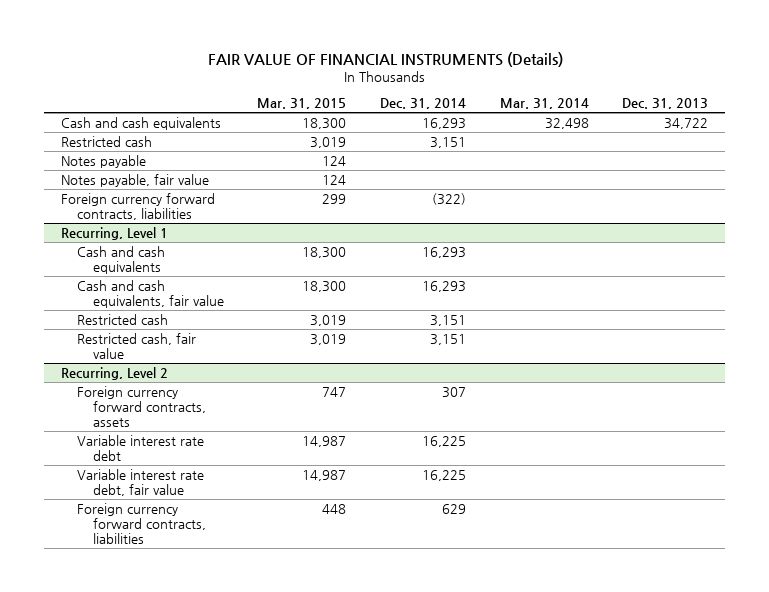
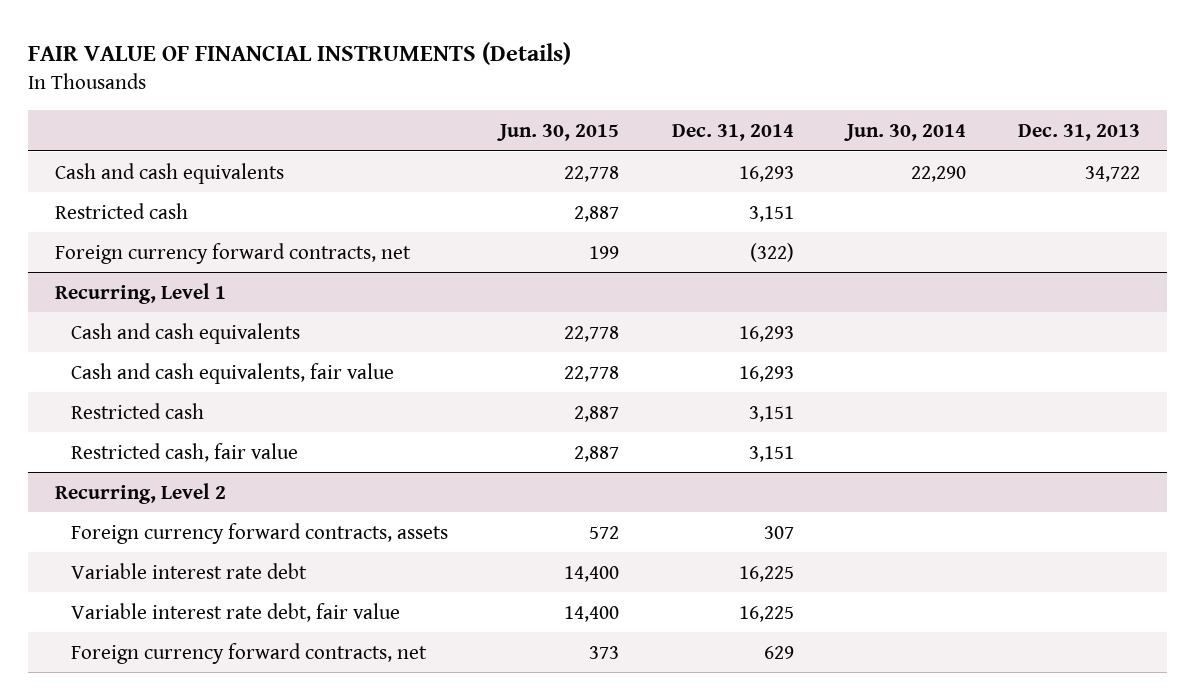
- | Mar. 31, 2015 | Dec. 31, 2014 | Mar. 31, 2014 | Dec. 31, 2013
+ | Jun. 30, 2015 | Dec. 31, 2014 | Jun. 30, 2014 | Dec. 31, 2013
- Notes payable | 124 | | |
- Notes payable, fair value | 124 | | |
- Foreign currency forward contracts, liabilities | 299 | (322) | |
+ Foreign currency forward contracts, net | 199 | (322) | |
@ Recurring, Level 2
- Foreign currency forward contracts, liabilities | 448 | 629 | |
+ Foreign currency forward contracts, net | 373 | 629 | |

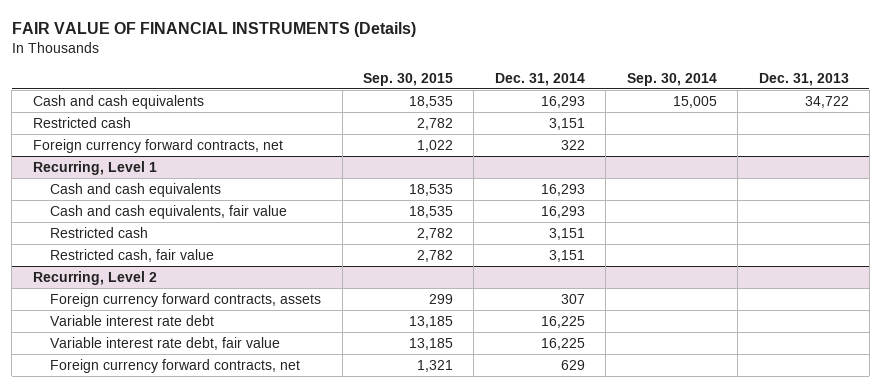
- | Jun. 30, 2015 | Dec. 31, 2014 | Jun. 30, 2014 | Dec. 31, 2013
+ | Sep. 30, 2015 | Dec. 31, 2014 | Sep. 30, 2014 | Dec. 31, 2013
- Foreign currency forward contracts, net | 199 | (322) | |
+ Foreign currency forward contracts, net | 1,022 | 322 | |

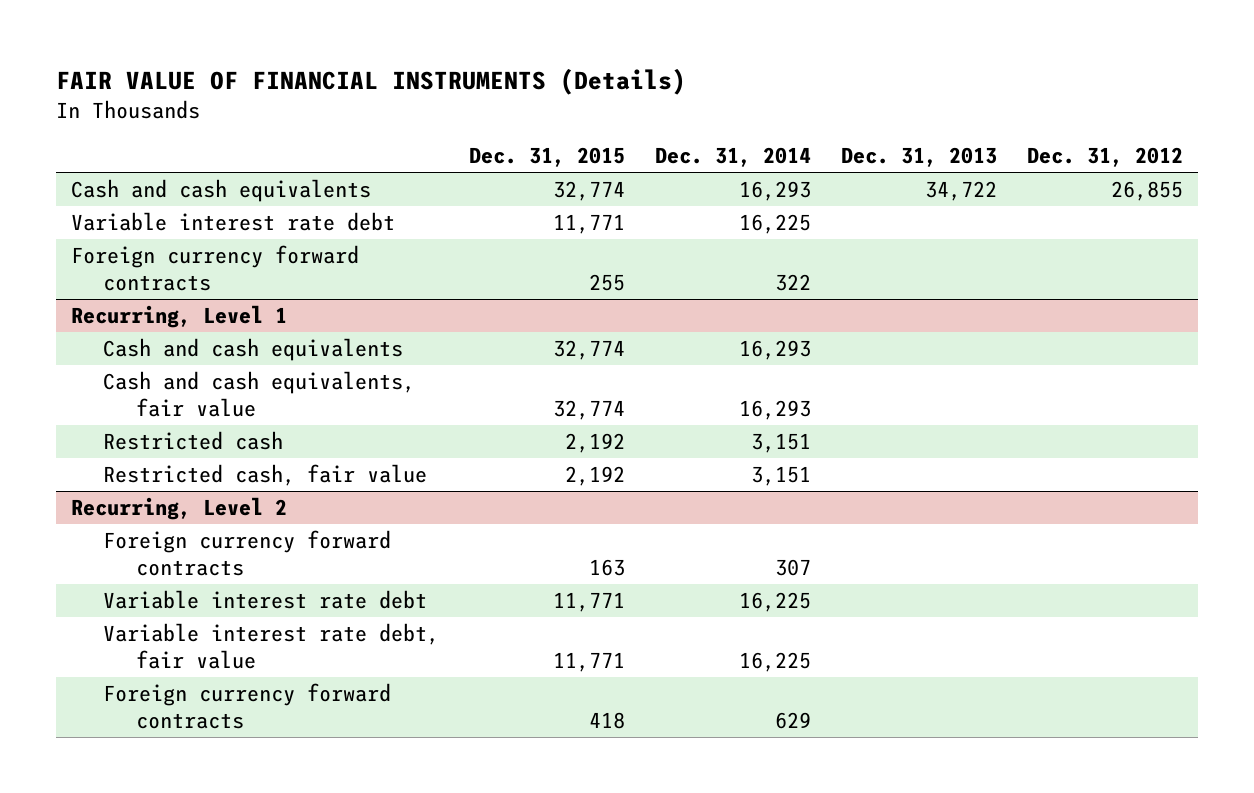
- | Sep. 30, 2015 | Dec. 31, 2014 | Sep. 30, 2014 | Dec. 31, 2013
+ | Dec. 31, 2015 | Dec. 31, 2014 | Dec. 31, 2013 | Dec. 31, 2012
- Restricted cash | 2,782 | 3,151 | |
- Foreign currency forward contracts, net | 1,022 | 322 | |
+ Variable interest rate debt | 11,771 | 16,225 | |
+ Foreign currency forward contracts | 255 | 322 | |
@ Recurring, Level 2
- Foreign currency forward contracts, assets | 299 | 307 | |
+ Foreign currency forward contracts | 163 | 307 | |
- Foreign currency forward contracts, net | 1,321 | 629 | |
+ Foreign currency forward contracts | 418 | 629 | |

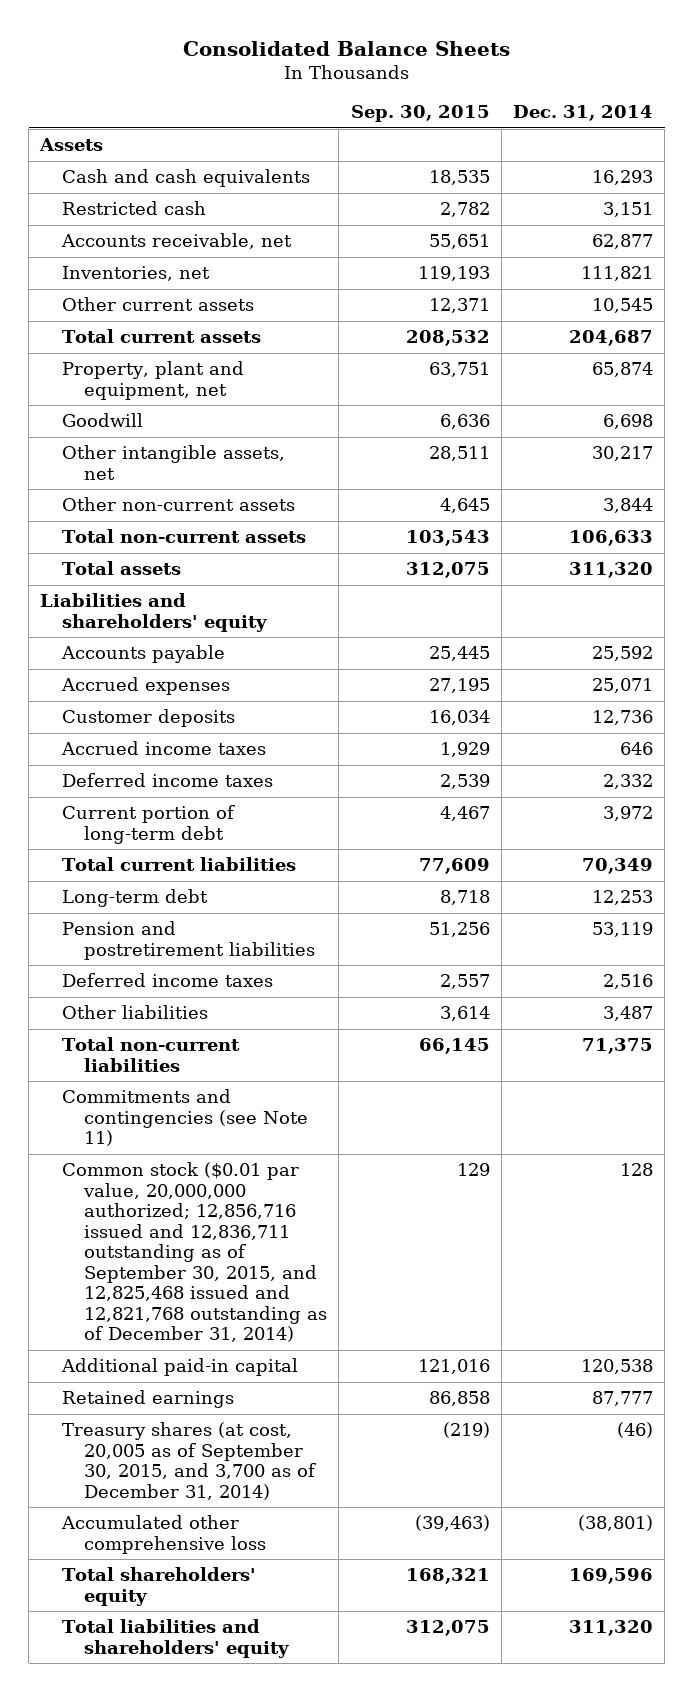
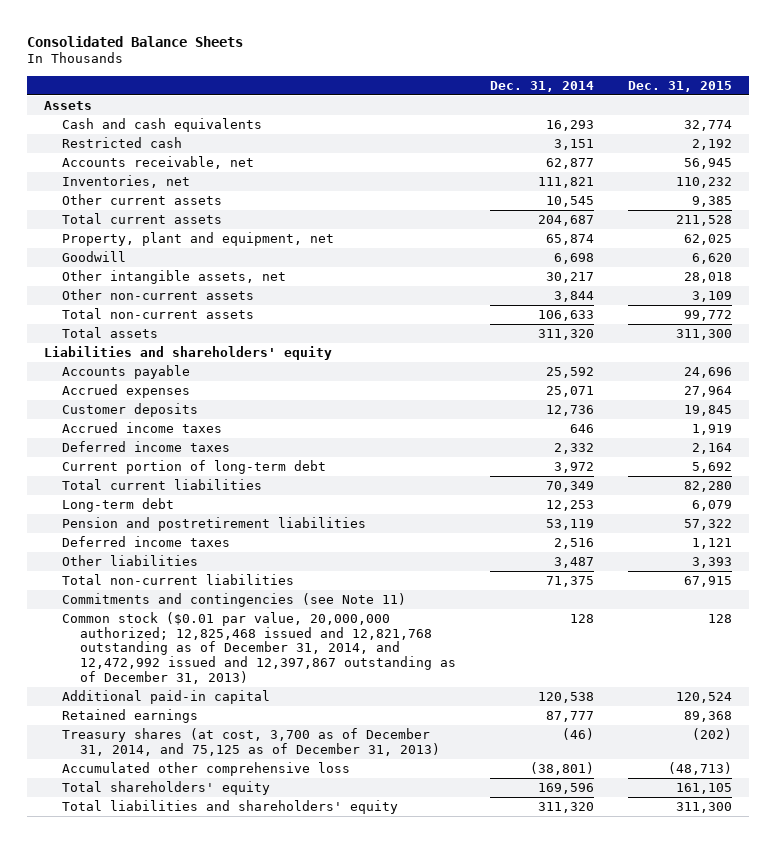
- | Sep. 30, 2015 | Dec. 31, 2014
+ | Dec. 31, 2014 | Dec. 31, 2015
- Common stock ($0.01 par value, 20,000,000 authorized; 12,856,716 issued and 12,836,711 outstanding as of September 30, 2015, and 12,825,468 issued and 12,821,768 outstanding as of December 31, 2014) | 129 | 128
+ Common stock ($0.01 par value, 20,000,000 authorized; 12,825,468 issued and 12,821,768 outstanding as of December 31, 2014, and 12,472,992 issued and 12,397,867 outstanding as of December 31, 2013) | 128 | 128
- Treasury shares (at cost, 20,005 as of September 30, 2015, and 3,700 as of December 31, 2014) | (219) | (46)
+ Treasury shares (at cost, 3,700 as of December 31, 2014, and 75,125 as of December 31, 2013) | (46) | (202)

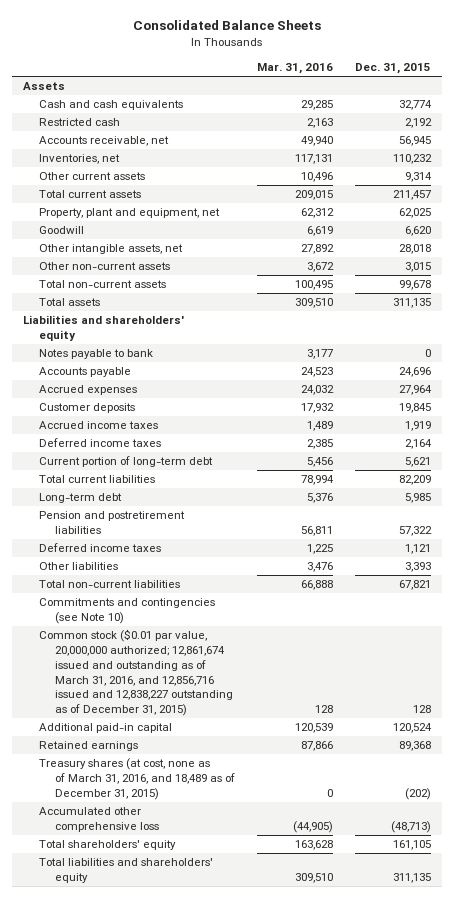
- | Dec. 31, 2014 | Dec. 31, 2015
+ | Mar. 31, 2016 | Dec. 31, 2015
- Other current assets | 10,545 | 9,385
- Total current assets | 204,687 | 211,528
+ Other current assets | 10,496 | 9,314
+ Total current assets | 209,015 | 211,457
- Other non-current assets | 3,844 | 3,109
- Total non-current assets | 106,633 | 99,772
- Total assets | 311,320 | 311,300
+ Other non-current assets | 3,672 | 3,015
+ Total non-current assets | 100,495 | 99,678
+ Total assets | 309,510 | 311,135
+ Notes payable to bank | 3,177 | 0
- Current portion of long-term debt | 3,972 | 5,692
- Total current liabilities | 70,349 | 82,280
- Long-term debt | 12,253 | 6,079
+ Current portion of long-term debt | 5,456 | 5,621
+ Total current liabilities | 78,994 | 82,209
+ Long-term debt | 5,376 | 5,985
- Total non-current liabilities | 71,375 | 67,915
- Commitments and contingencies (see Note 11)
- Common stock ($0.01 par value, 20,000,000 authorized; 12,825,468 issued and 12,821,768 outstanding as of December 31, 2014, and 12,472,992 issued and 12,397,867 outstanding as of December 31, 2013) | 128 | 128
+ Total non-current liabilities | 66,888 | 67,821
+ Commitments and contingencies (see Note 10)
+ Common stock ($0.01 par value, 20,000,000 authorized; 12,861,674 issued and outstanding as of March 31, 2016, and 12,856,716 issued and 12,838,227 outstanding as of December 31, 2015) | 128 | 128
- Treasury shares (at cost, 3,700 as of December 31, 2014, and 75,125 as of December 31, 2013) | (46) | (202)
+ Treasury shares (at cost, none as of March 31, 2016, and 18,489 as of December 31, 2015) | 0 | (202)
- Total liabilities and shareholders' equity | 311,320 | 311,300
+ Total liabilities and shareholders' equity | 309,510 | 311,135

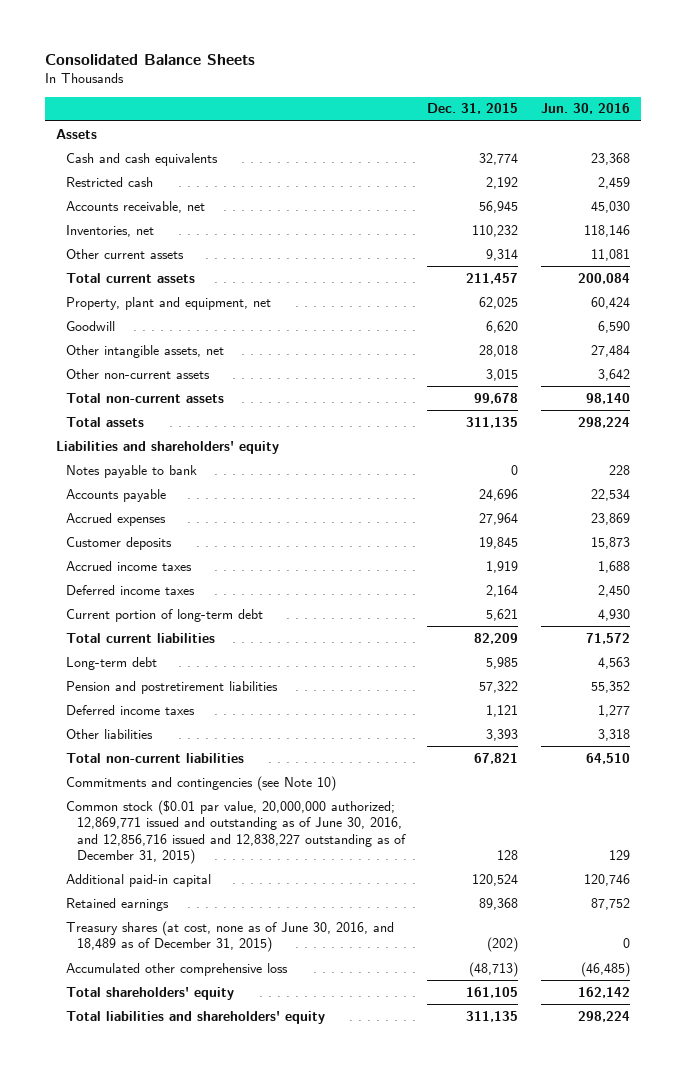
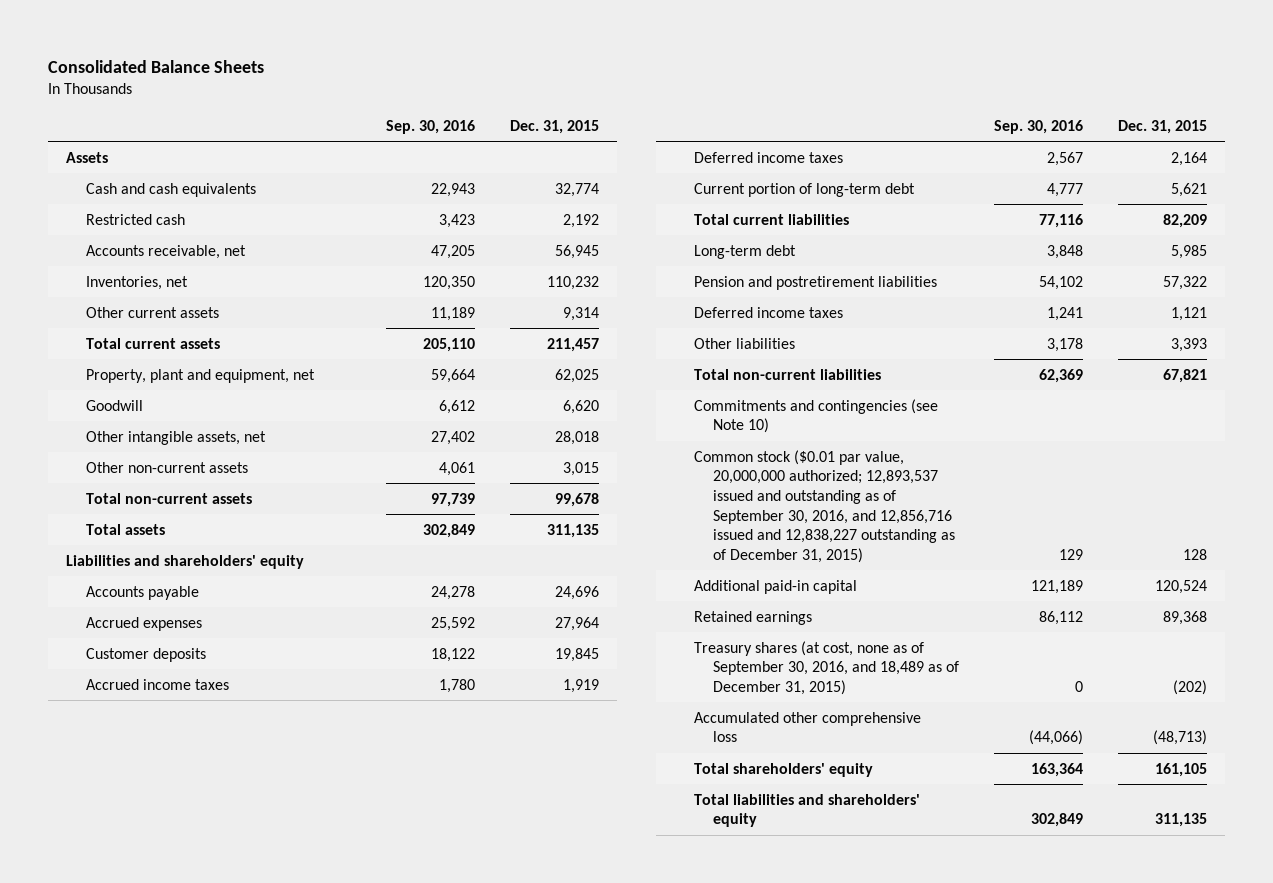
- | Dec. 31, 2015 | Jun. 30, 2016
+ | Sep. 30, 2016 | Dec. 31, 2015
- Notes payable to bank | 0 | 228
- Common stock ($0.01 par value, 20,000,000 authorized; 12,869,771 issued and outstanding as of June 30, 2016, and 12,856,716 issued and 12,838,227 outstanding as of December 31, 2015) | 128 | 129
+ Common stock ($0.01 par value, 20,000,000 authorized; 12,893,537 issued and outstanding as of September 30, 2016, and 12,856,716 issued and 12,838,227 outstanding as of December 31, 2015) | 129 | 128
- Treasury shares (at cost, none as of June 30, 2016, and 18,489 as of December 31, 2015) | (202) | 0
+ Treasury shares (at cost, none as of September 30, 2016, and 18,489 as of December 31, 2015) | 0 | (202)

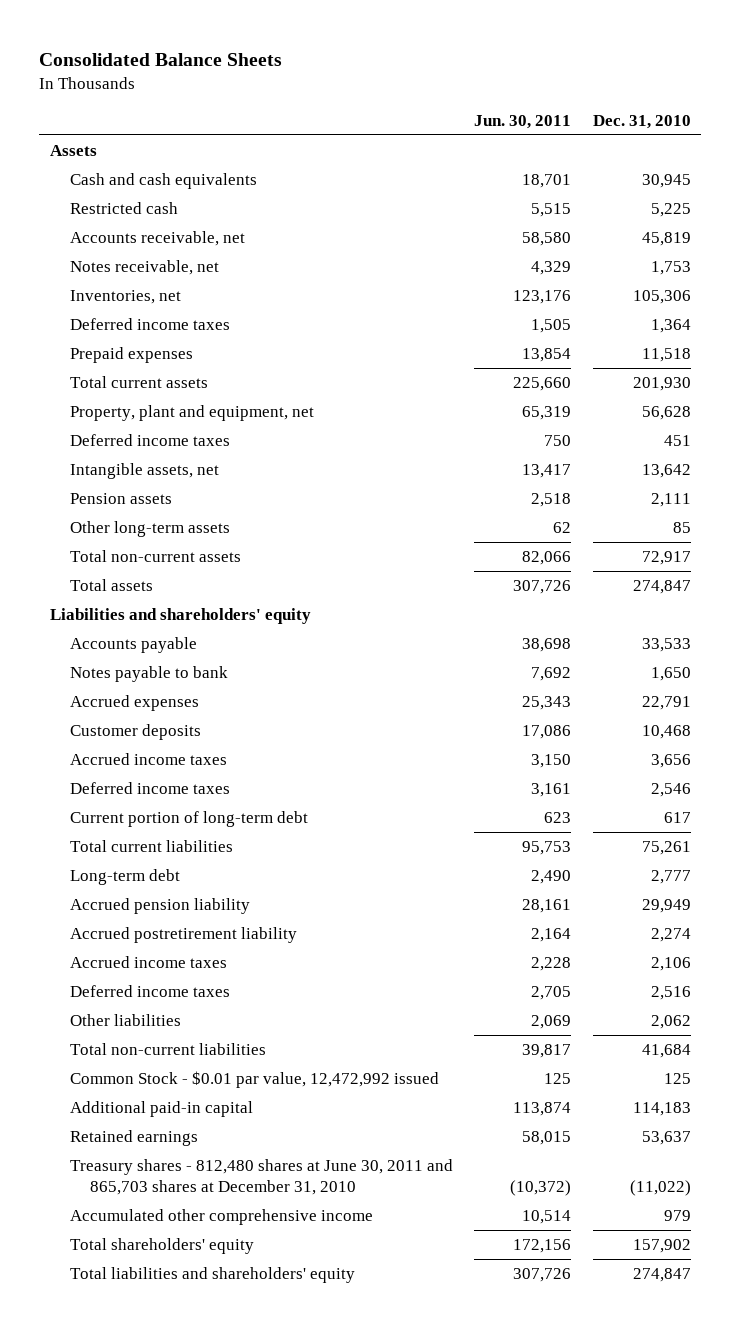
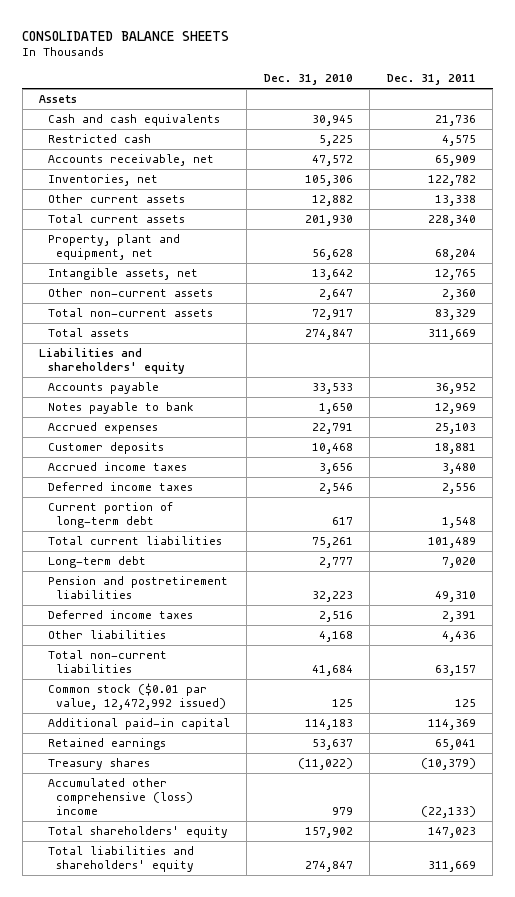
- Consolidated Balance Sheets
+ CONSOLIDATED BALANCE SHEETS
- | Jun. 30, 2011 | Dec. 31, 2010
+ | Dec. 31, 2010 | Dec. 31, 2011
- Accounts receivable, net | 58,580 | 45,819
- Notes receivable, net | 4,329 | 1,753
+ Accounts receivable, net | 47,572 | 65,909
- Deferred income taxes | 1,505 | 1,364
- Prepaid expenses | 13,854 | 11,518
+ Other current assets | 12,882 | 13,338
- Deferred income taxes | 750 | 451
- Pension assets | 2,518 | 2,111
- Other long-term assets | 62 | 85
+ Other non-current assets | 2,647 | 2,360
- Accrued pension liability | 28,161 | 29,949
- Accrued postretirement liability | 2,164 | 2,274
- Accrued income taxes | 2,228 | 2,106
+ Pension and postretirement liabilities | 32,223 | 49,310
- Other liabilities | 2,069 | 2,062
+ Other liabilities | 4,168 | 4,436
- Common Stock - $0.01 par value, 12,472,992 issued | 125 | 125
+ Common stock ($0.01 par value, 12,472,992 issued) | 125 | 125
- Treasury shares - 812,480 shares at June 30, 2011 and 865,703 shares at December 31, 2010 | (10,372) | (11,022)
- Accumulated other comprehensive income | 10,514 | 979
+ Treasury shares | (11,022) | (10,379)
+ Accumulated other comprehensive (loss) income | 979 | (22,133)

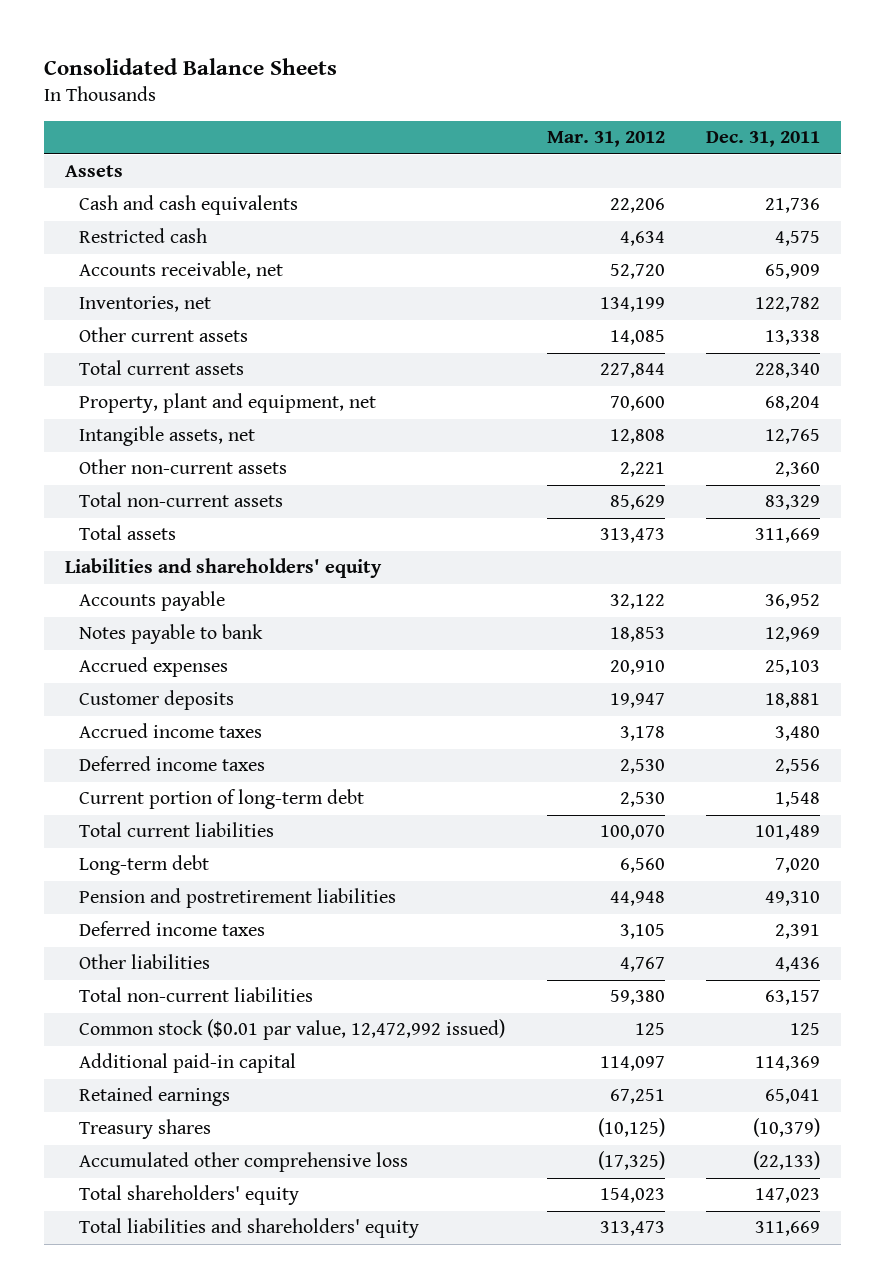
- CONSOLIDATED BALANCE SHEETS
+ Consolidated Balance Sheets
- | Dec. 31, 2010 | Dec. 31, 2011
+ | Mar. 31, 2012 | Dec. 31, 2011
- Accumulated other comprehensive (loss) income | 979 | (22,133)
+ Accumulated other comprehensive loss | (17,325) | (22,133)

